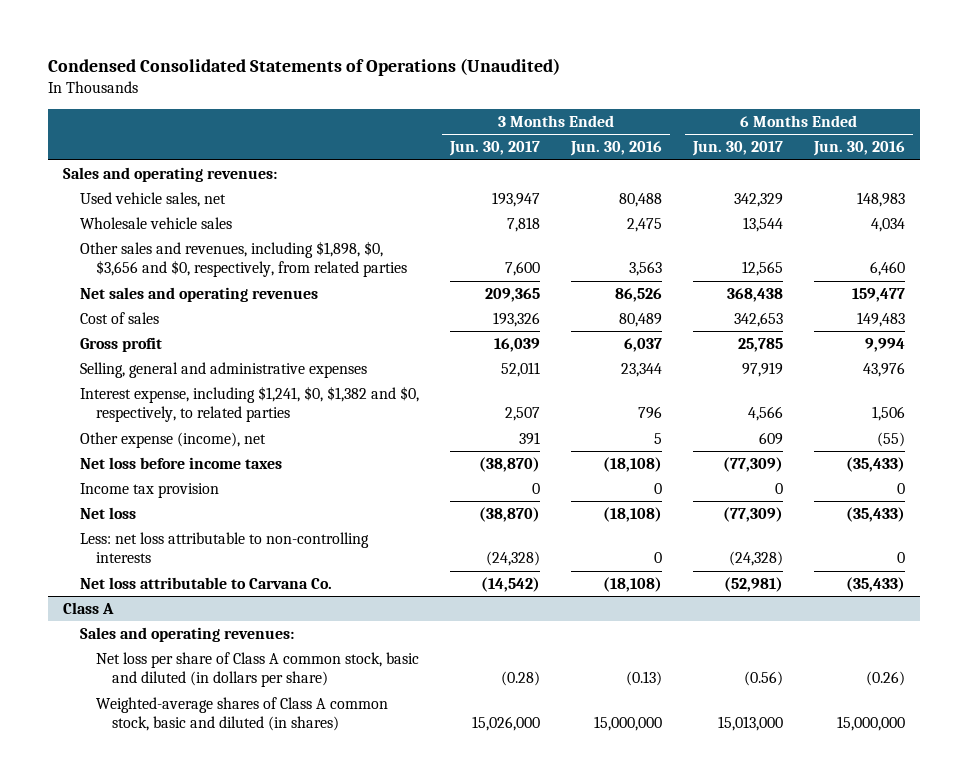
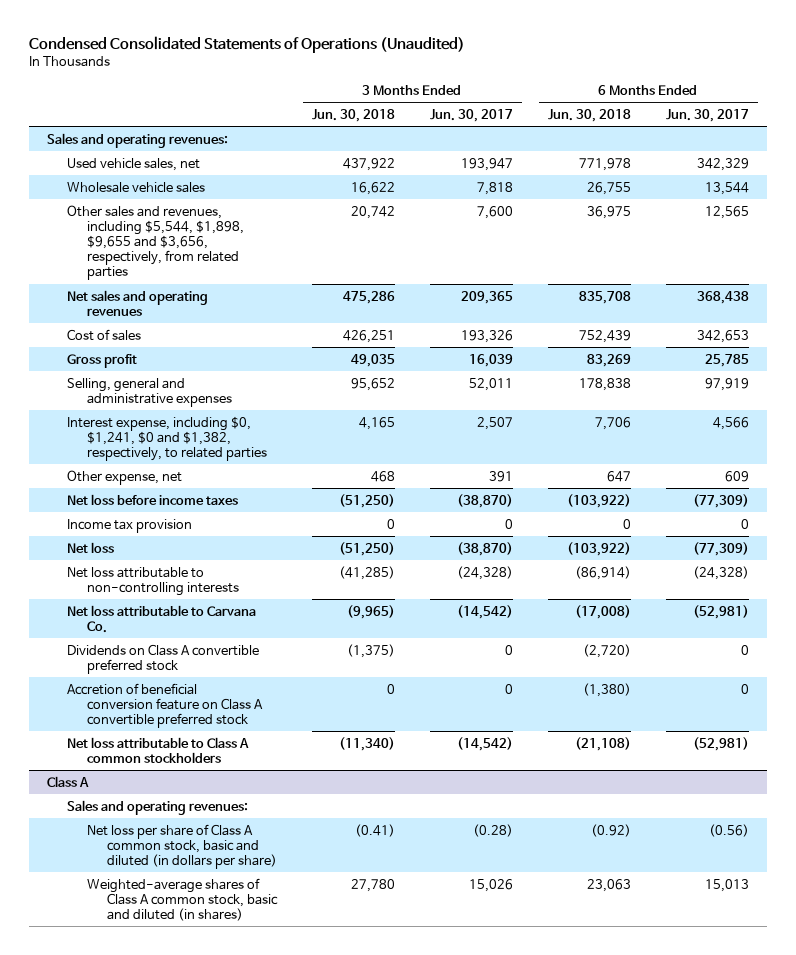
- | 3 Months Ended Jun. 30, 2017 | 3 Months Ended Jun. 30, 2016 | 6 Months Ended Jun. 30, 2017 | 6 Months Ended Jun. 30, 2016
+ | 3 Months Ended Jun. 30, 2018 | 3 Months Ended Jun. 30, 2017 | 6 Months Ended Jun. 30, 2018 | 6 Months Ended Jun. 30, 2017
- Other sales and revenues, including $1,898, $0, $3,656 and $0, respectively, from related parties | 7,600 | 3,563 | 12,565 | 6,460
+ Other sales and revenues, including $5,544, $1,898, $9,655 and $3,656, respectively, from related parties | 20,742 | 7,600 | 36,975 | 12,565
- Interest expense, including $1,241, $0, $1,382 and $0, respectively, to related parties | 2,507 | 796 | 4,566 | 1,506
- Other expense (income), net | 391 | 5 | 609 | (55)
+ Interest expense, including $0, $1,241, $0 and $1,382, respectively, to related parties | 4,165 | 2,507 | 7,706 | 4,566
+ Other expense, net | 468 | 391 | 647 | 609
- Less: net loss attributable to non-controlling interests | (24,328) | 0 | (24,328) | 0
+ Net loss attributable to non-controlling interests | (41,285) | (24,328) | (86,914) | (24,328)
+ Dividends on Class A convertible preferred stock | (1,375) | 0 | (2,720) | 0
+ Accretion of beneficial conversion feature on Class A convertible preferred stock | 0 | 0 | (1,380) | 0
+ Net loss attributable to Class A common stockholders | (11,340) | (14,542) | (21,108) | (52,981)
@ Class A
- Weighted-average shares of Class A common stock, basic and diluted (in shares) | 15,026,000 | 15,000,000 | 15,013,000 | 15,000,000
+ Weighted-average shares of Class A common stock, basic and diluted (in shares) | 27,780 | 15,026 | 23,063 | 15,013

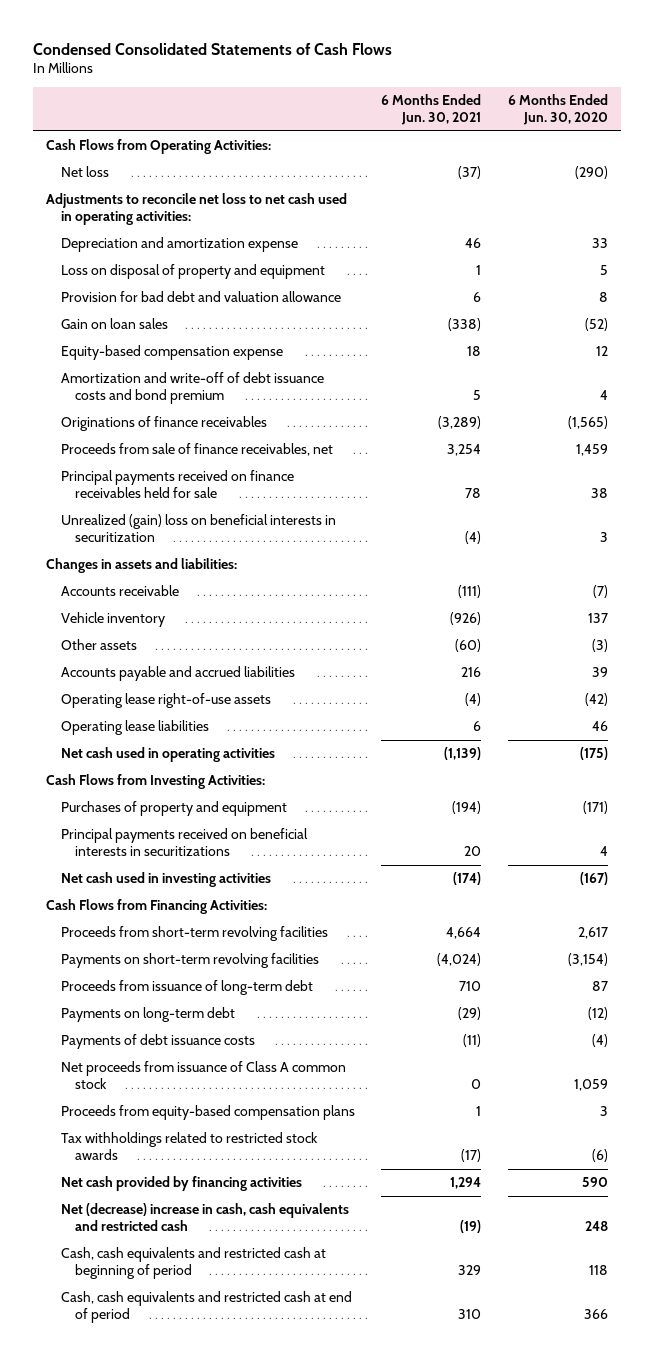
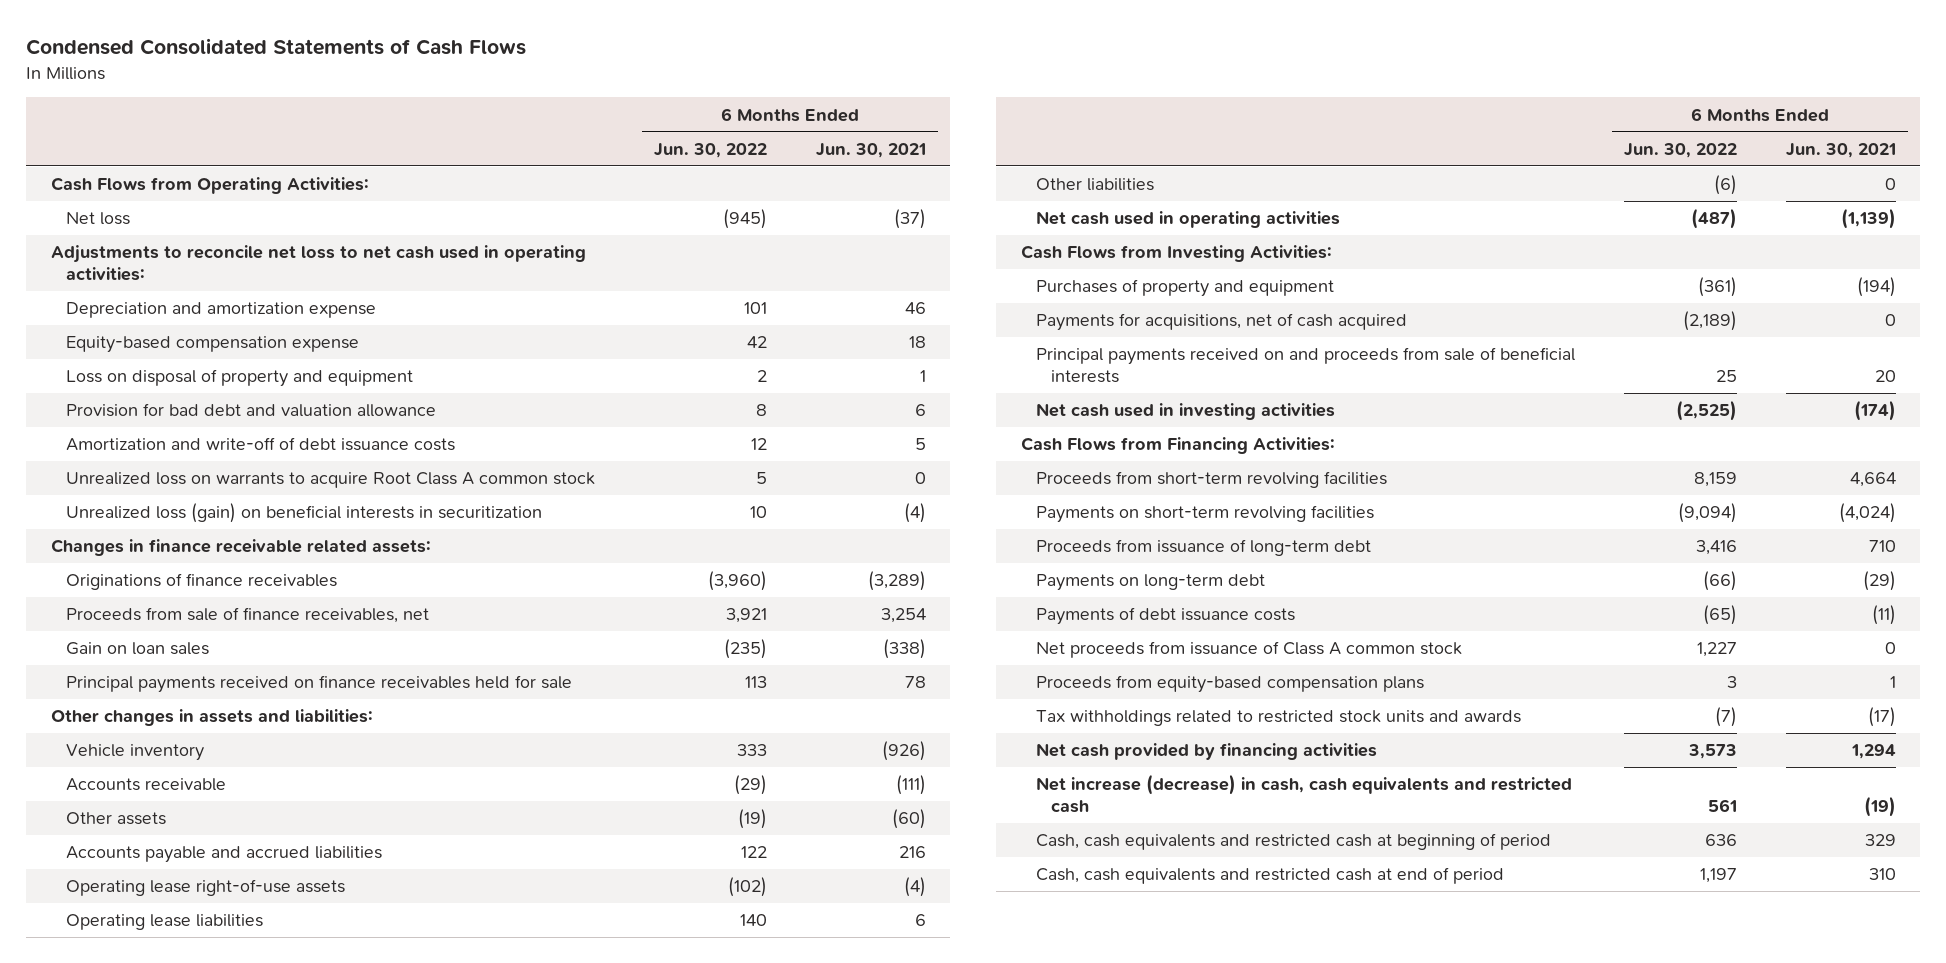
- | 6 Months Ended Jun. 30, 2021 | 6 Months Ended Jun. 30, 2020
+ | 6 Months Ended Jun. 30, 2022 | 6 Months Ended Jun. 30, 2021
moved up: Equity-based compensation expense | 42 | 18
- Amortization and write-off of debt issuance costs and bond premium | 5 | 4
+ Amortization and write-off of debt issuance costs | 12 | 5
+ Unrealized loss on warrants to acquire Root Class A common stock | 5 | 0
+ Unrealized loss (gain) on beneficial interests in securitization | 10 | (4)
+ Changes in finance receivable related assets:
moved down: Gain on loan sales | (235) | (338)
- Unrealized (gain) loss on beneficial interests in securitization | (4) | 3
- Changes in assets and liabilities:
+ Other changes in assets and liabilities:
moved down: Accounts receivable | (29) | (111)
+ Other liabilities | (6) | 0
- Principal payments received on beneficial interests in securitizations | 20 | 4
+ Payments for acquisitions, net of cash acquired | (2,189) | 0
+ Principal payments received on and proceeds from sale of beneficial interests | 25 | 20
- Tax withholdings related to restricted stock awards | (17) | (6)
+ Tax withholdings related to restricted stock units and awards | (7) | (17)
- Net (decrease) increase in cash, cash equivalents and restricted cash | (19) | 248
+ Net increase (decrease) in cash, cash equivalents and restricted cash | 561 | (19)

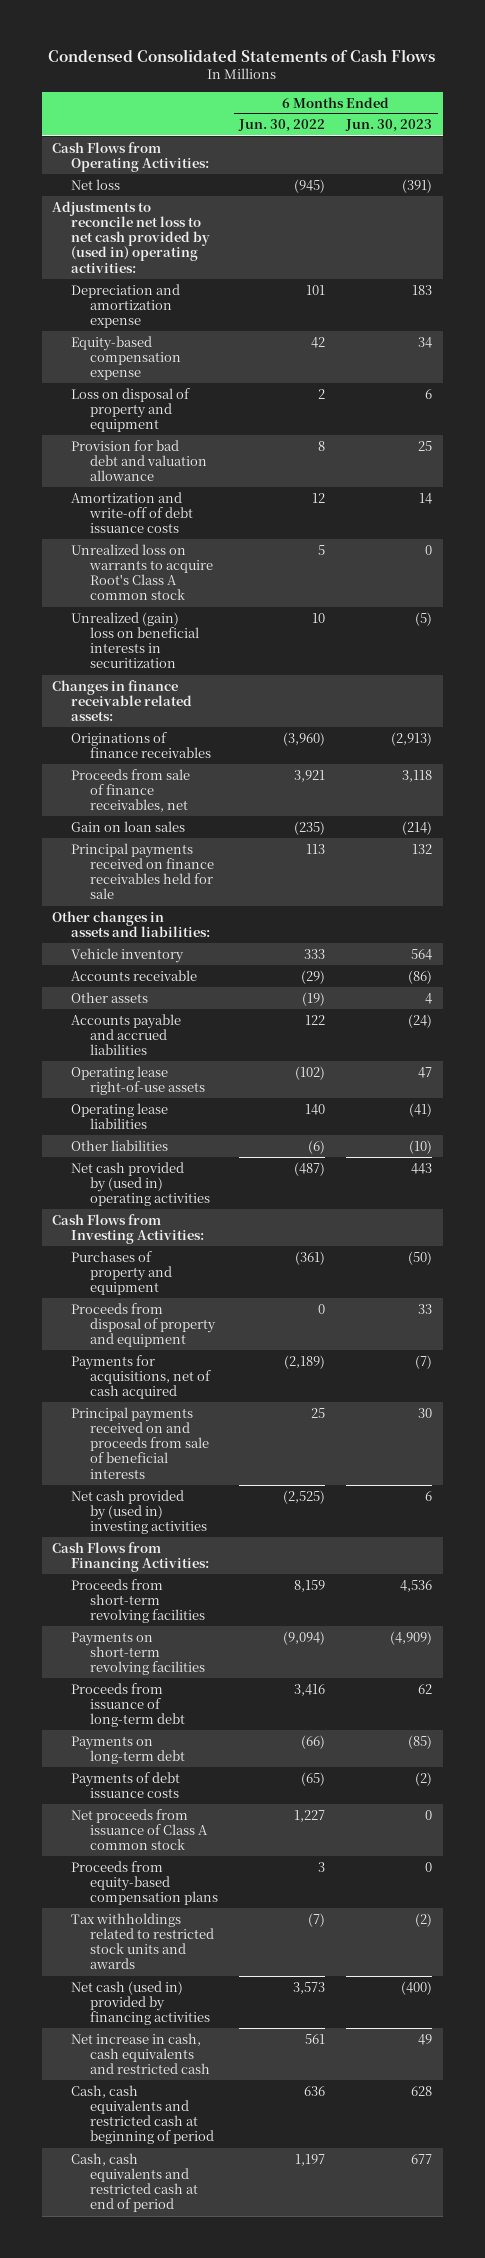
- | 6 Months Ended Jun. 30, 2022 | 6 Months Ended Jun. 30, 2021
+ | 6 Months Ended Jun. 30, 2022 | 6 Months Ended Jun. 30, 2023
- Adjustments to reconcile net loss to net cash used in operating activities:
+ Adjustments to reconcile net loss to net cash provided by (used in) operating activities:
- Unrealized loss on warrants to acquire Root Class A common stock | 5 | 0
- Unrealized loss (gain) on beneficial interests in securitization | 10 | (4)
+ Unrealized loss on warrants to acquire Root's Class A common stock | 5 | 0
+ Unrealized (gain) loss on beneficial interests in securitization | 10 | (5)
- Net cash used in operating activities | (487) | (1,139)
+ Net cash provided by (used in) operating activities | (487) | 443
+ Proceeds from disposal of property and equipment | 0 | 33
- Net cash used in investing activities | (2,525) | (174)
+ Net cash provided by (used in) investing activities | (2,525) | 6
- Net cash provided by financing activities | 3,573 | 1,294
- Net increase (decrease) in cash, cash equivalents and restricted cash | 561 | (19)
+ Net cash (used in) provided by financing activities | 3,573 | (400)
+ Net increase in cash, cash equivalents and restricted cash | 561 | 49

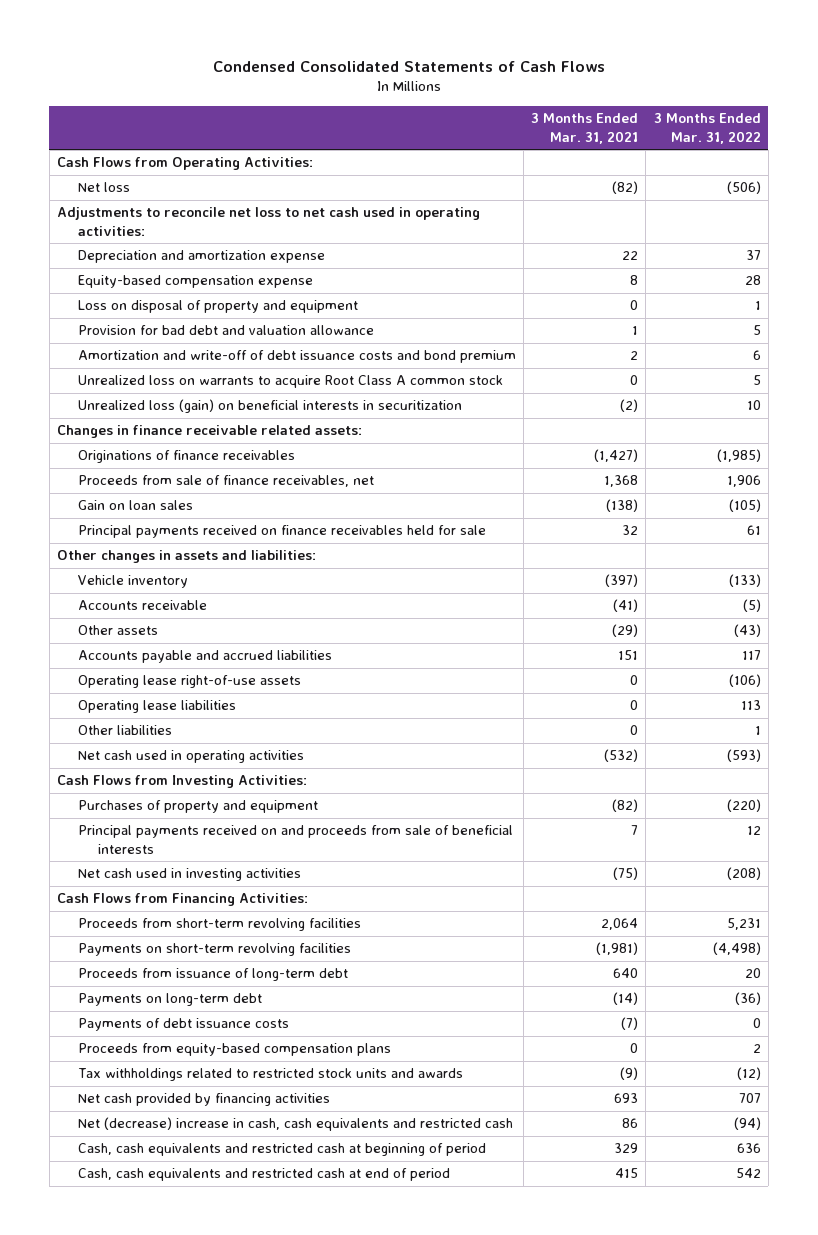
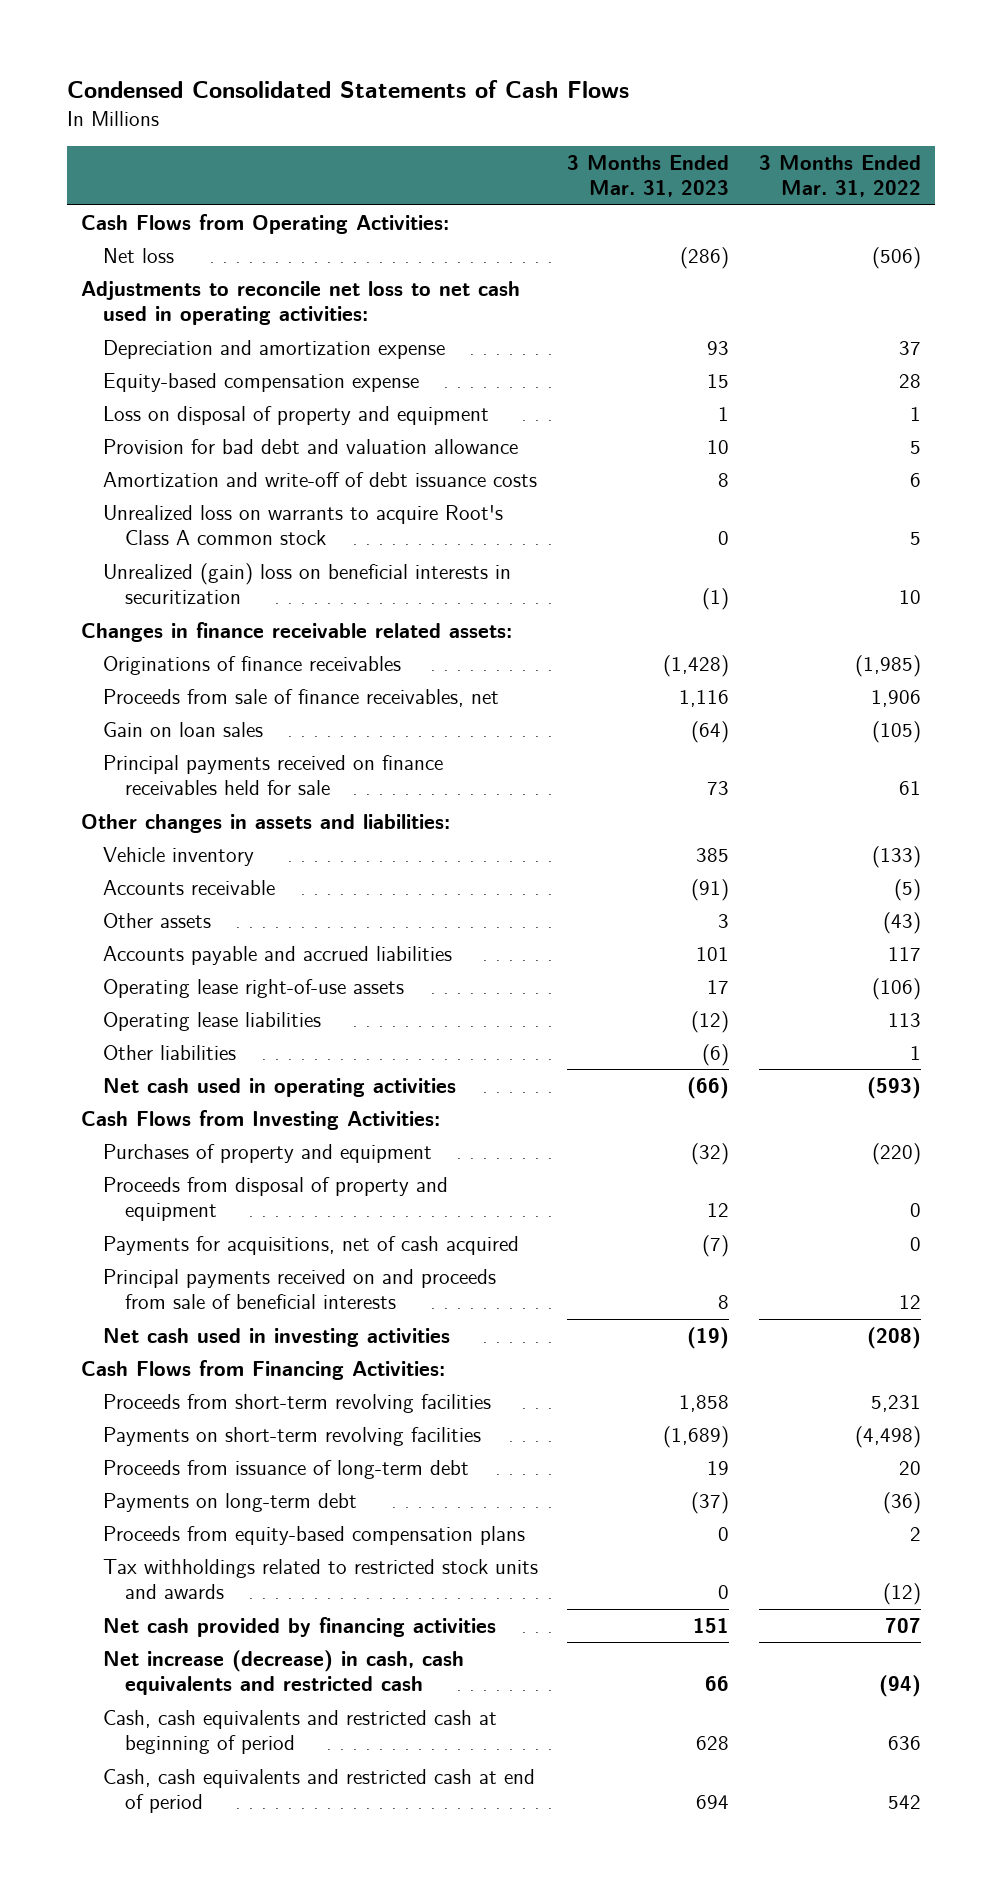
- | 3 Months Ended Mar. 31, 2021 | 3 Months Ended Mar. 31, 2022
+ | 3 Months Ended Mar. 31, 2023 | 3 Months Ended Mar. 31, 2022
- Amortization and write-off of debt issuance costs and bond premium | 2 | 6
- Unrealized loss on warrants to acquire Root Class A common stock | 0 | 5
- Unrealized loss (gain) on beneficial interests in securitization | (2) | 10
+ Amortization and write-off of debt issuance costs | 8 | 6
+ Unrealized loss on warrants to acquire Root's Class A common stock | 0 | 5
+ Unrealized (gain) loss on beneficial interests in securitization | (1) | 10
+ Proceeds from disposal of property and equipment | 12 | 0
+ Payments for acquisitions, net of cash acquired | (7) | 0
- Payments of debt issuance costs | (7) | 0
- Net (decrease) increase in cash, cash equivalents and restricted cash | 86 | (94)
+ Net increase (decrease) in cash, cash equivalents and restricted cash | 66 | (94)

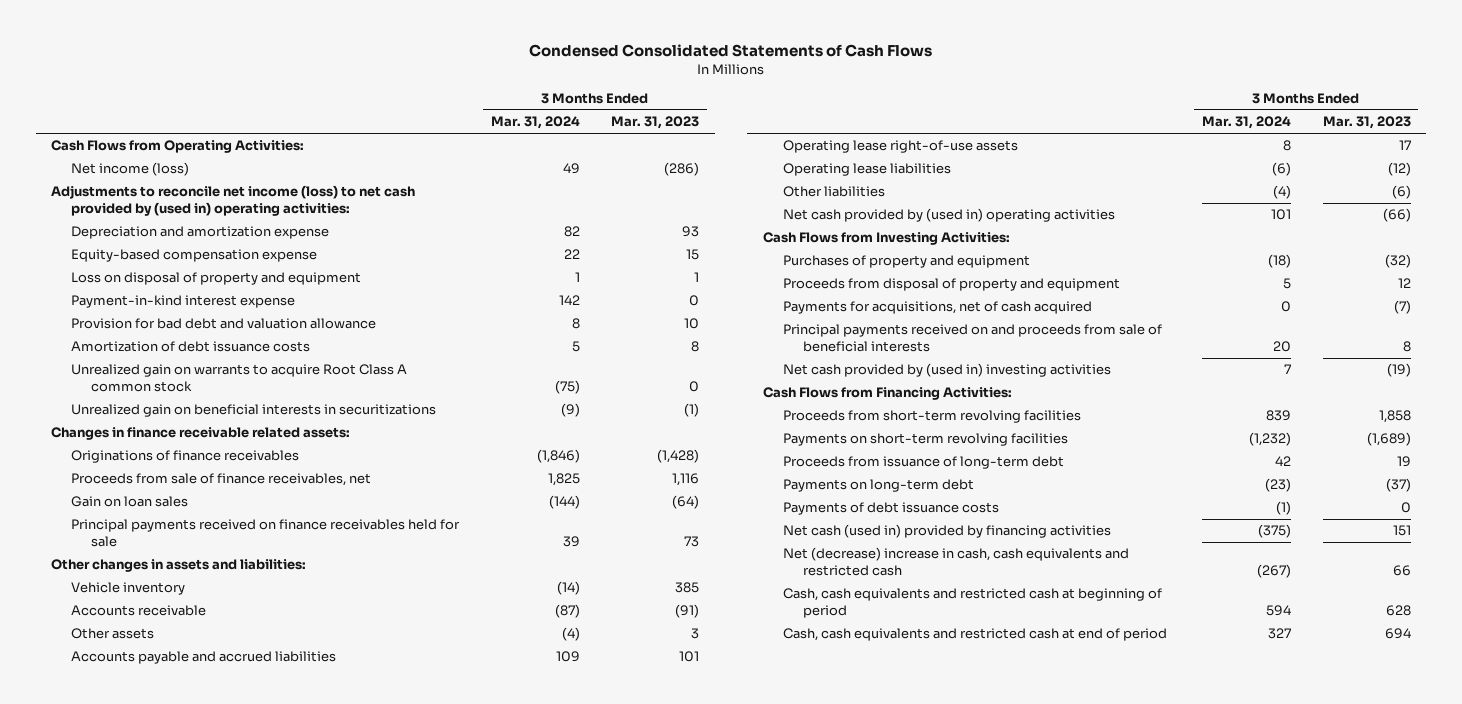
- | 3 Months Ended Mar. 31, 2023 | 3 Months Ended Mar. 31, 2022
+ | 3 Months Ended Mar. 31, 2024 | 3 Months Ended Mar. 31, 2023
- Net loss | (286) | (506)
- Adjustments to reconcile net loss to net cash used in operating activities:
+ Net income (loss) | 49 | (286)
+ Adjustments to reconcile net income (loss) to net cash provided by (used in) operating activities:
+ Payment-in-kind interest expense | 142 | 0
- Amortization and write-off of debt issuance costs | 8 | 6
- Unrealized loss on warrants to acquire Root's Class A common stock | 0 | 5
- Unrealized (gain) loss on beneficial interests in securitization | (1) | 10
+ Amortization of debt issuance costs | 5 | 8
+ Unrealized gain on warrants to acquire Root Class A common stock | (75) | 0
+ Unrealized gain on beneficial interests in securitizations | (9) | (1)
- Net cash used in operating activities | (66) | (593)
+ Net cash provided by (used in) operating activities | 101 | (66)
- Net cash used in investing activities | (19) | (208)
+ Net cash provided by (used in) investing activities | 7 | (19)
- Proceeds from equity-based compensation plans | 0 | 2
- Tax withholdings related to restricted stock units and awards | 0 | (12)
- Net cash provided by financing activities | 151 | 707
- Net increase (decrease) in cash, cash equivalents and restricted cash | 66 | (94)
+ Payments of debt issuance costs | (1) | 0
+ Net cash (used in) provided by financing activities | (375) | 151
+ Net (decrease) increase in cash, cash equivalents and restricted cash | (267) | 66

